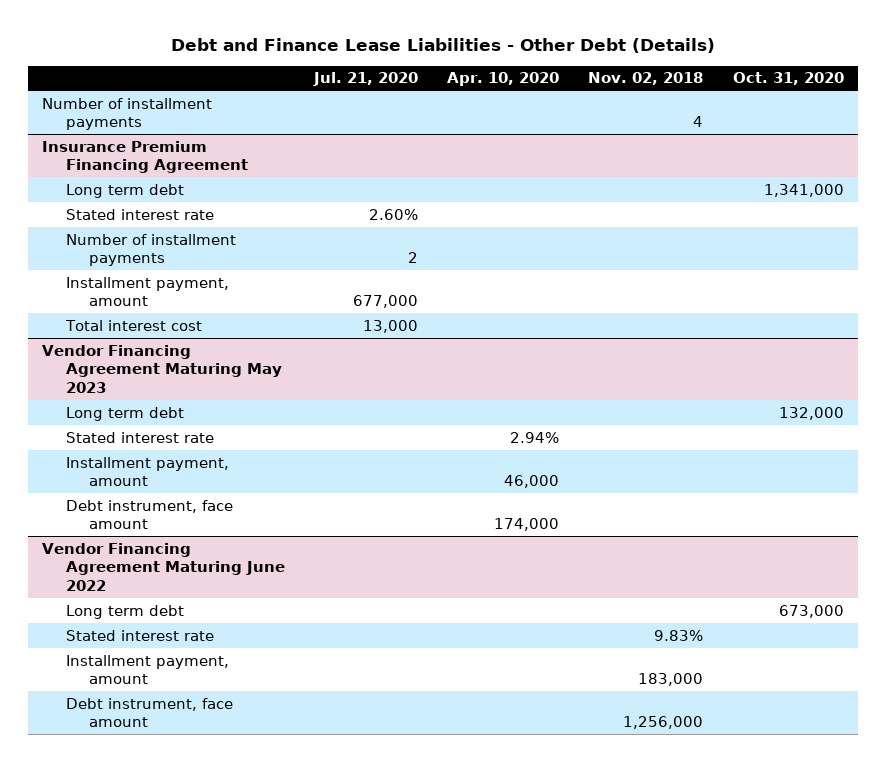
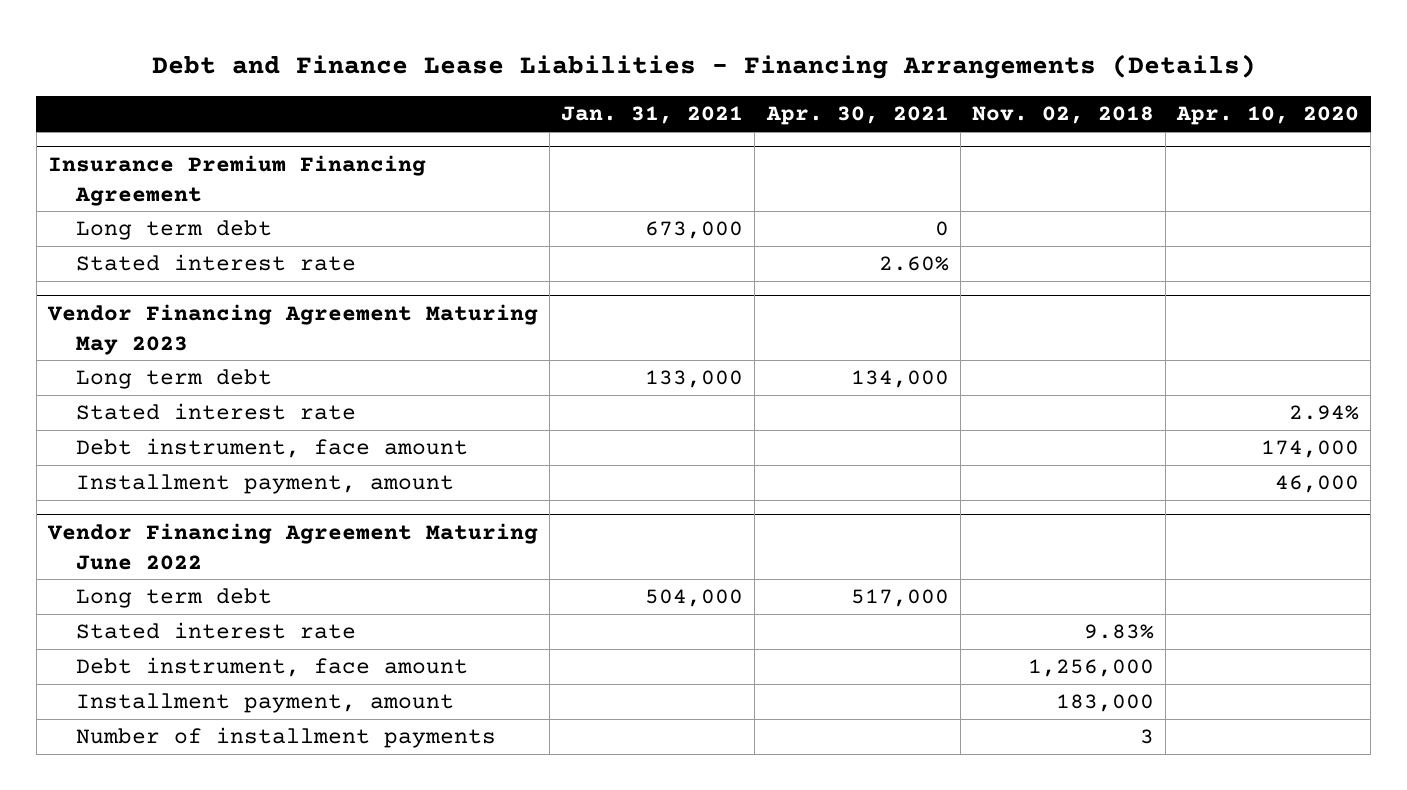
- Debt and Finance Lease Liabilities - Other Debt (Details)
+ Debt and Finance Lease Liabilities - Financing Arrangements (Details)
- | Jul. 21, 2020 | Apr. 10, 2020 | Nov. 02, 2018 | Oct. 31, 2020
+ | Jan. 31, 2021 | Apr. 30, 2021 | Nov. 02, 2018 | Apr. 10, 2020
- Number of installment payments | | | 4 |
@ Insurance Premium Financing Agreement
- Number of installment payments | 2 | | |
- Installment payment, amount | 677,000 | | |
- Total interest cost | 13,000 | | |
@ Vendor Financing Agreement Maturing May 2023
moved down: Installment payment, amount | | | | 46,000
@ Vendor Financing Agreement Maturing June 2022
moved down: Installment payment, amount | | | 183,000 |
+ Number of installment payments | | | 3 |

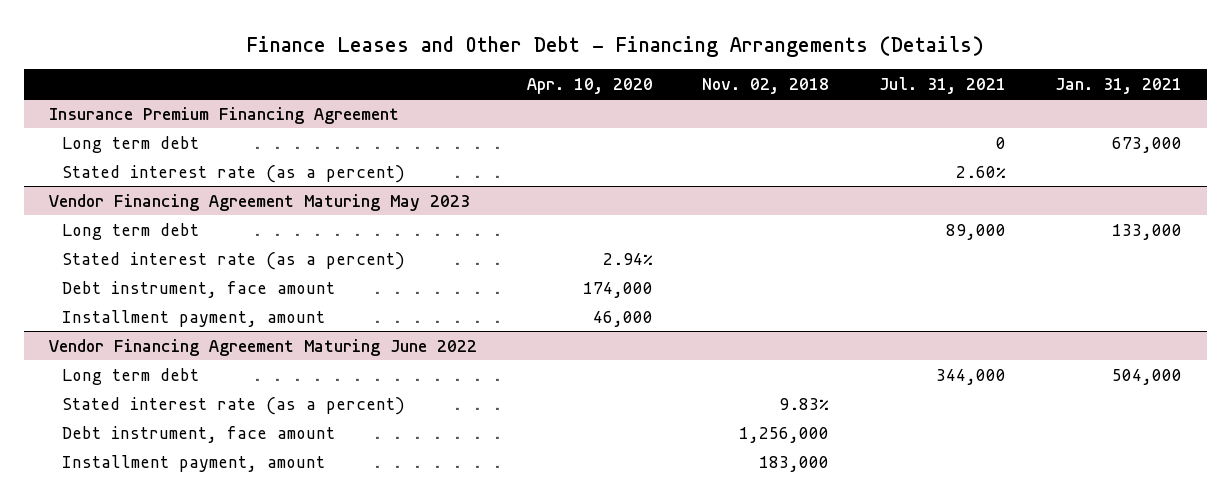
- Debt and Finance Lease Liabilities - Financing Arrangements (Details)
+ Finance Leases and Other Debt - Financing Arrangements (Details)
- | Jan. 31, 2021 | Apr. 30, 2021 | Nov. 02, 2018 | Apr. 10, 2020
+ | Apr. 10, 2020 | Nov. 02, 2018 | Jul. 31, 2021 | Jan. 31, 2021
@ Insurance Premium Financing Agreement
- Stated interest rate | | 2.60% | |
+ Stated interest rate (as a percent) | | | 2.60% |
@ Vendor Financing Agreement Maturing May 2023
- Stated interest rate | | | | 2.94%
+ Stated interest rate (as a percent) | 2.94% | | |
@ Vendor Financing Agreement Maturing June 2022
- Stated interest rate | | | 9.83% |
+ Stated interest rate (as a percent) | | 9.83% | |
- Number of installment payments | | | 3 |

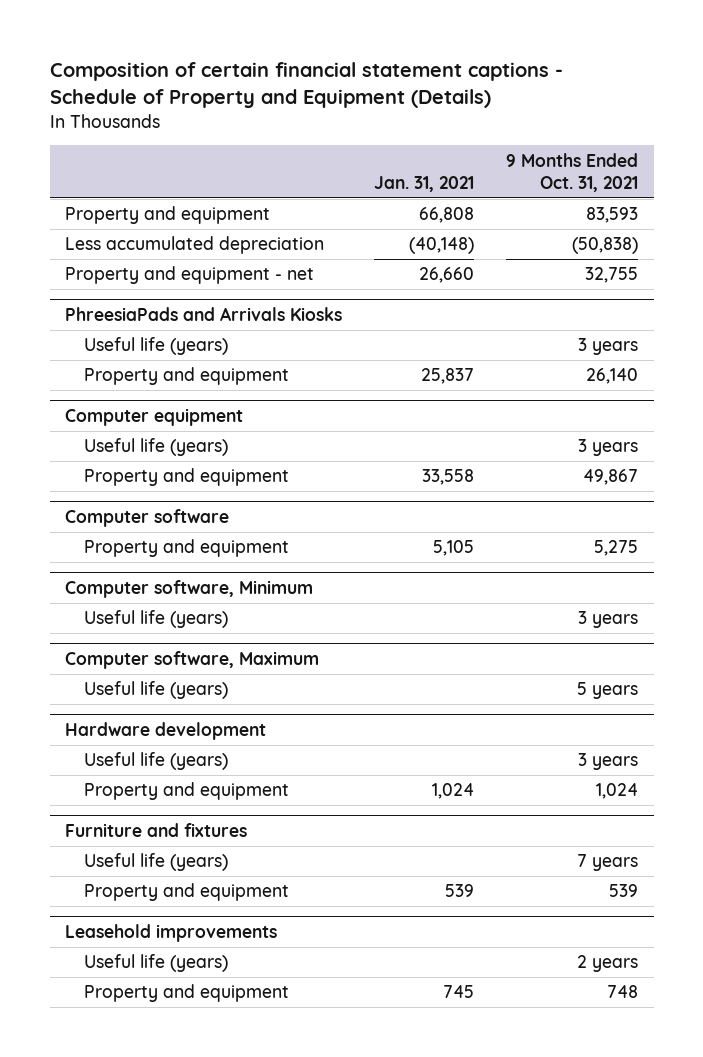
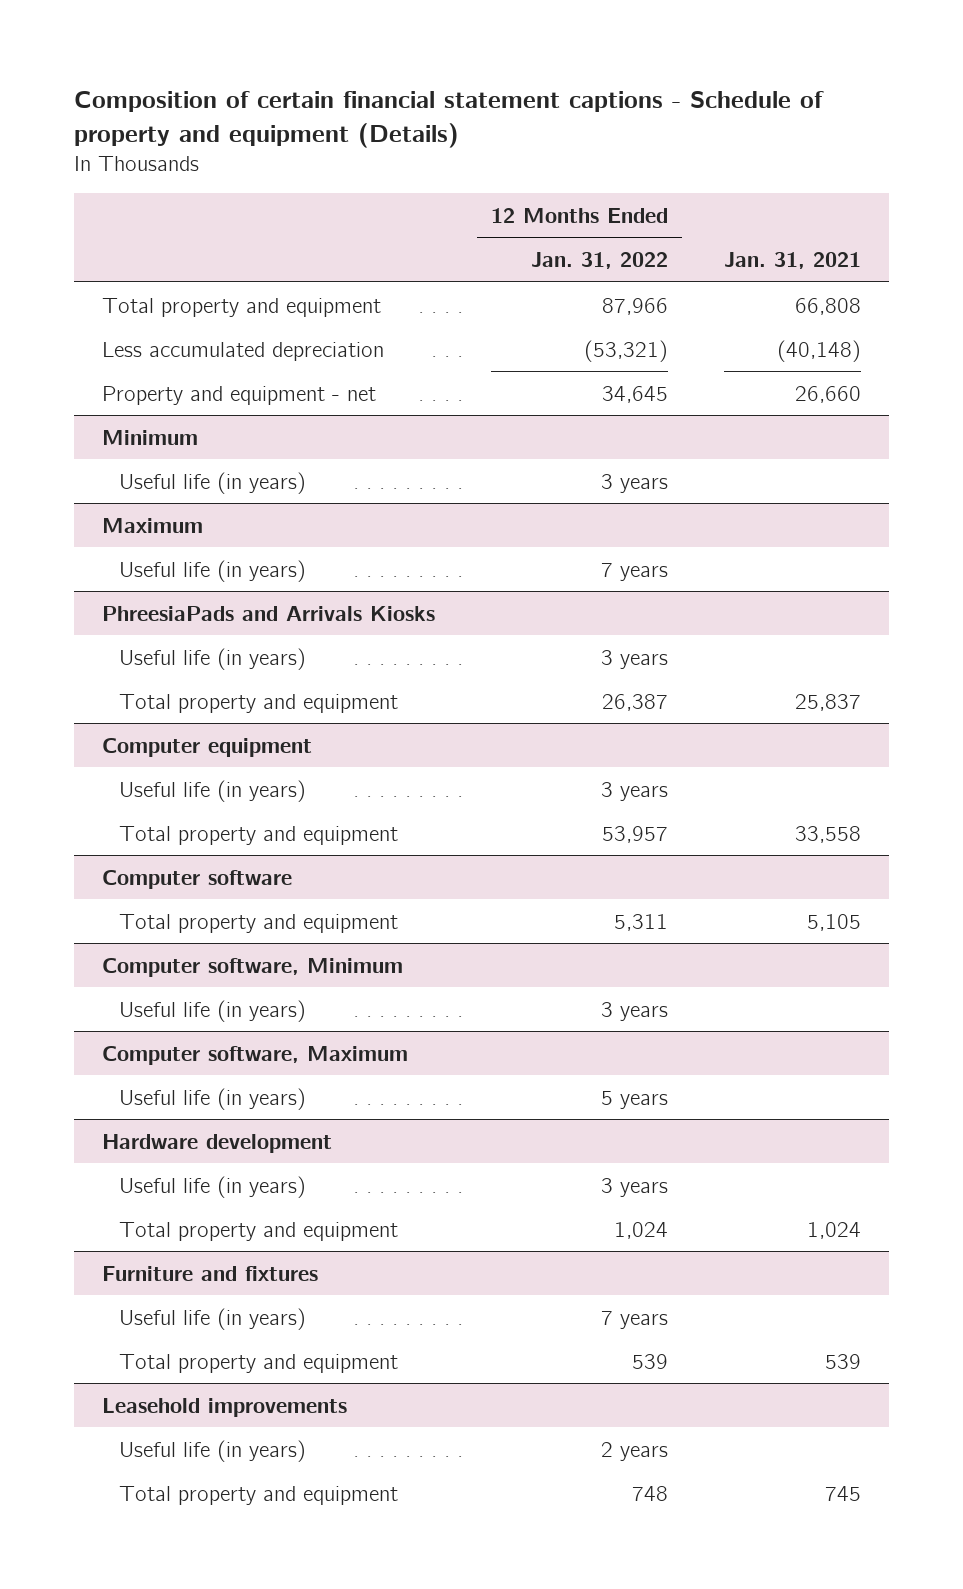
- Composition of certain financial statement captions - Schedule of Property and Equipment (Details)
+ Composition of certain financial statement captions - Schedule of property and equipment (Details)
- | Jan. 31, 2021 | 9 Months Ended Oct. 31, 2021
+ | 12 Months Ended Jan. 31, 2022 | Jan. 31, 2021
- Property and equipment | 66,808 | 83,593
+ Total property and equipment | 87,966 | 66,808
+ Minimum
+ Useful life (in years) | 3 years |
+ Maximum
+ Useful life (in years) | 7 years |
@ PhreesiaPads and Arrivals Kiosks
- Useful life (years) | | 3 years
- Property and equipment | 25,837 | 26,140
+ Useful life (in years) | 3 years |
+ Total property and equipment | 26,387 | 25,837
@ Computer equipment
- Useful life (years) | | 3 years
- Property and equipment | 33,558 | 49,867
+ Useful life (in years) | 3 years |
+ Total property and equipment | 53,957 | 33,558
@ Computer software
- Property and equipment | 5,105 | 5,275
+ Total property and equipment | 5,311 | 5,105
@ Computer software, Minimum
- Useful life (years) | | 3 years
+ Useful life (in years) | 3 years |
@ Computer software, Maximum
- Useful life (years) | | 5 years
+ Useful life (in years) | 5 years |
@ Hardware development
- Useful life (years) | | 3 years
- Property and equipment | 1,024 | 1,024
+ Useful life (in years) | 3 years |
+ Total property and equipment | 1,024 | 1,024
@ Furniture and fixtures
- Useful life (years) | | 7 years
- Property and equipment | 539 | 539
+ Useful life (in years) | 7 years |
+ Total property and equipment | 539 | 539
@ Leasehold improvements
- Useful life (years) | | 2 years
- Property and equipment | 745 | 748
+ Useful life (in years) | 2 years |
+ Total property and equipment | 748 | 745

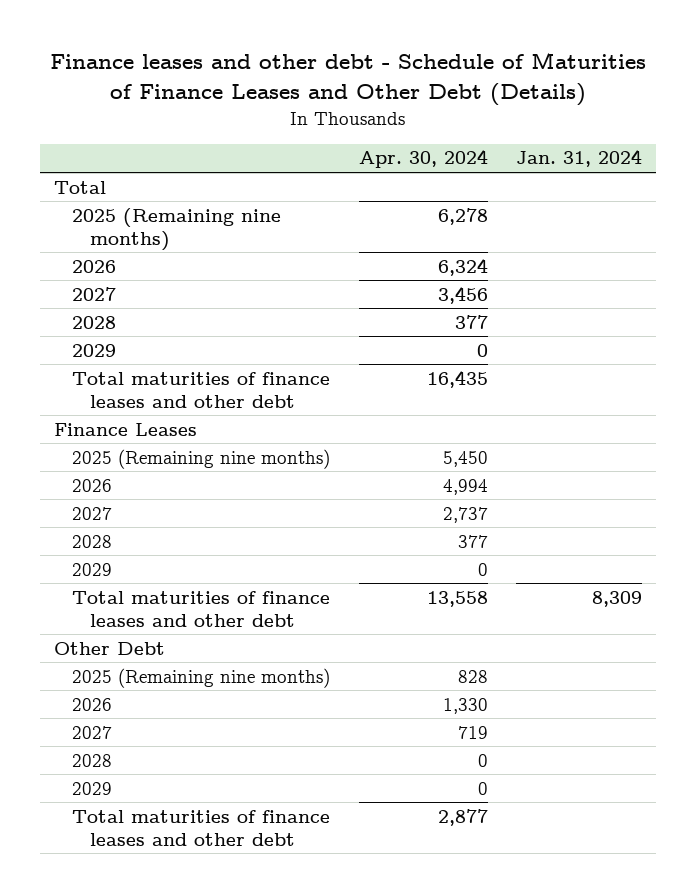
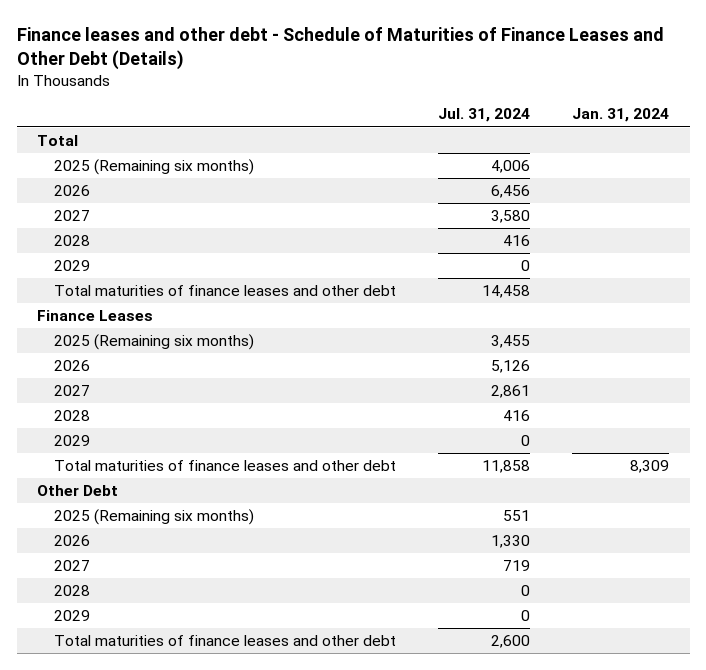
- | Apr. 30, 2024 | Jan. 31, 2024
+ | Jul. 31, 2024 | Jan. 31, 2024
- 2025 (Remaining nine months) | 6,278 |
+ 2025 (Remaining six months) | 4,006 |
- 2025 (Remaining nine months) | 5,450 |
+ 2025 (Remaining six months) | 3,455 |
- 2025 (Remaining nine months) | 828 |
+ 2025 (Remaining six months) | 551 |

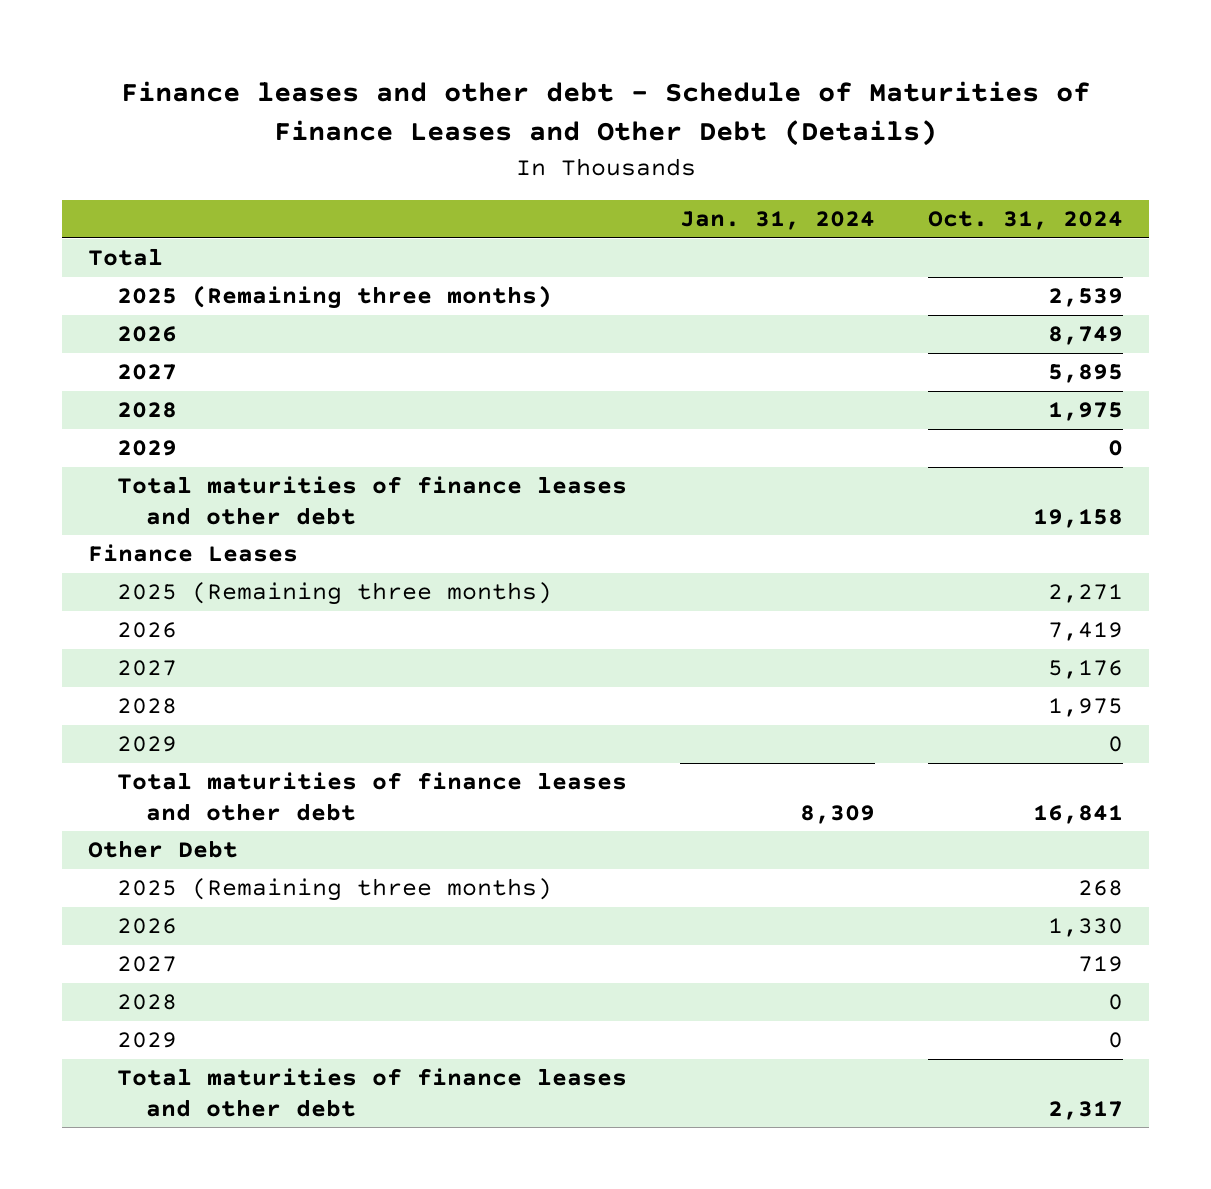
- | Jul. 31, 2024 | Jan. 31, 2024
+ | Jan. 31, 2024 | Oct. 31, 2024
- 2025 (Remaining six months) | 4,006 |
+ 2025 (Remaining three months) | | 2,539
- 2025 (Remaining six months) | 3,455 |
+ 2025 (Remaining three months) | | 2,271
- 2025 (Remaining six months) | 551 |
+ 2025 (Remaining three months) | | 268

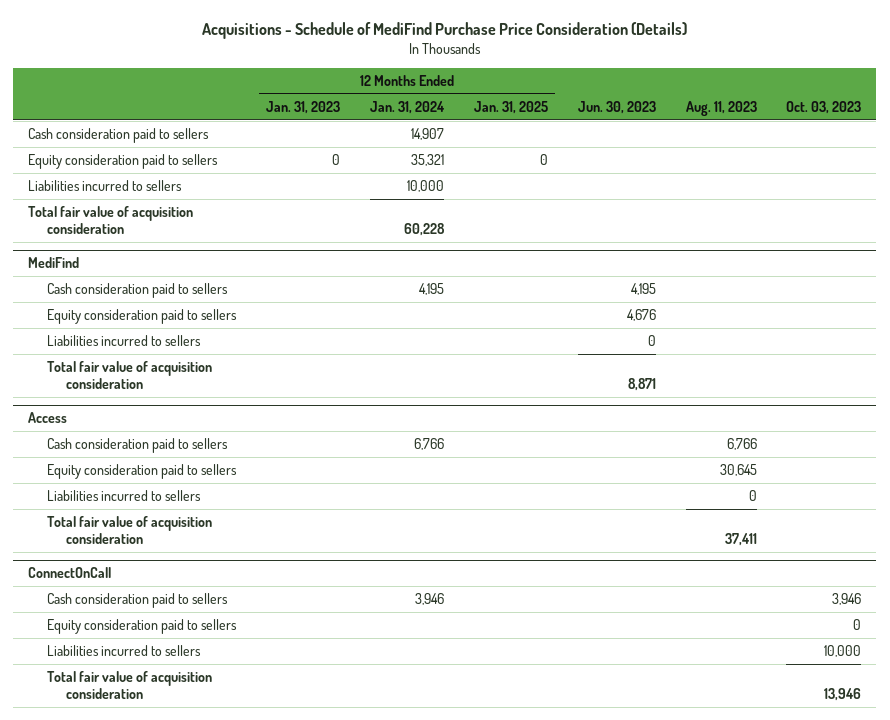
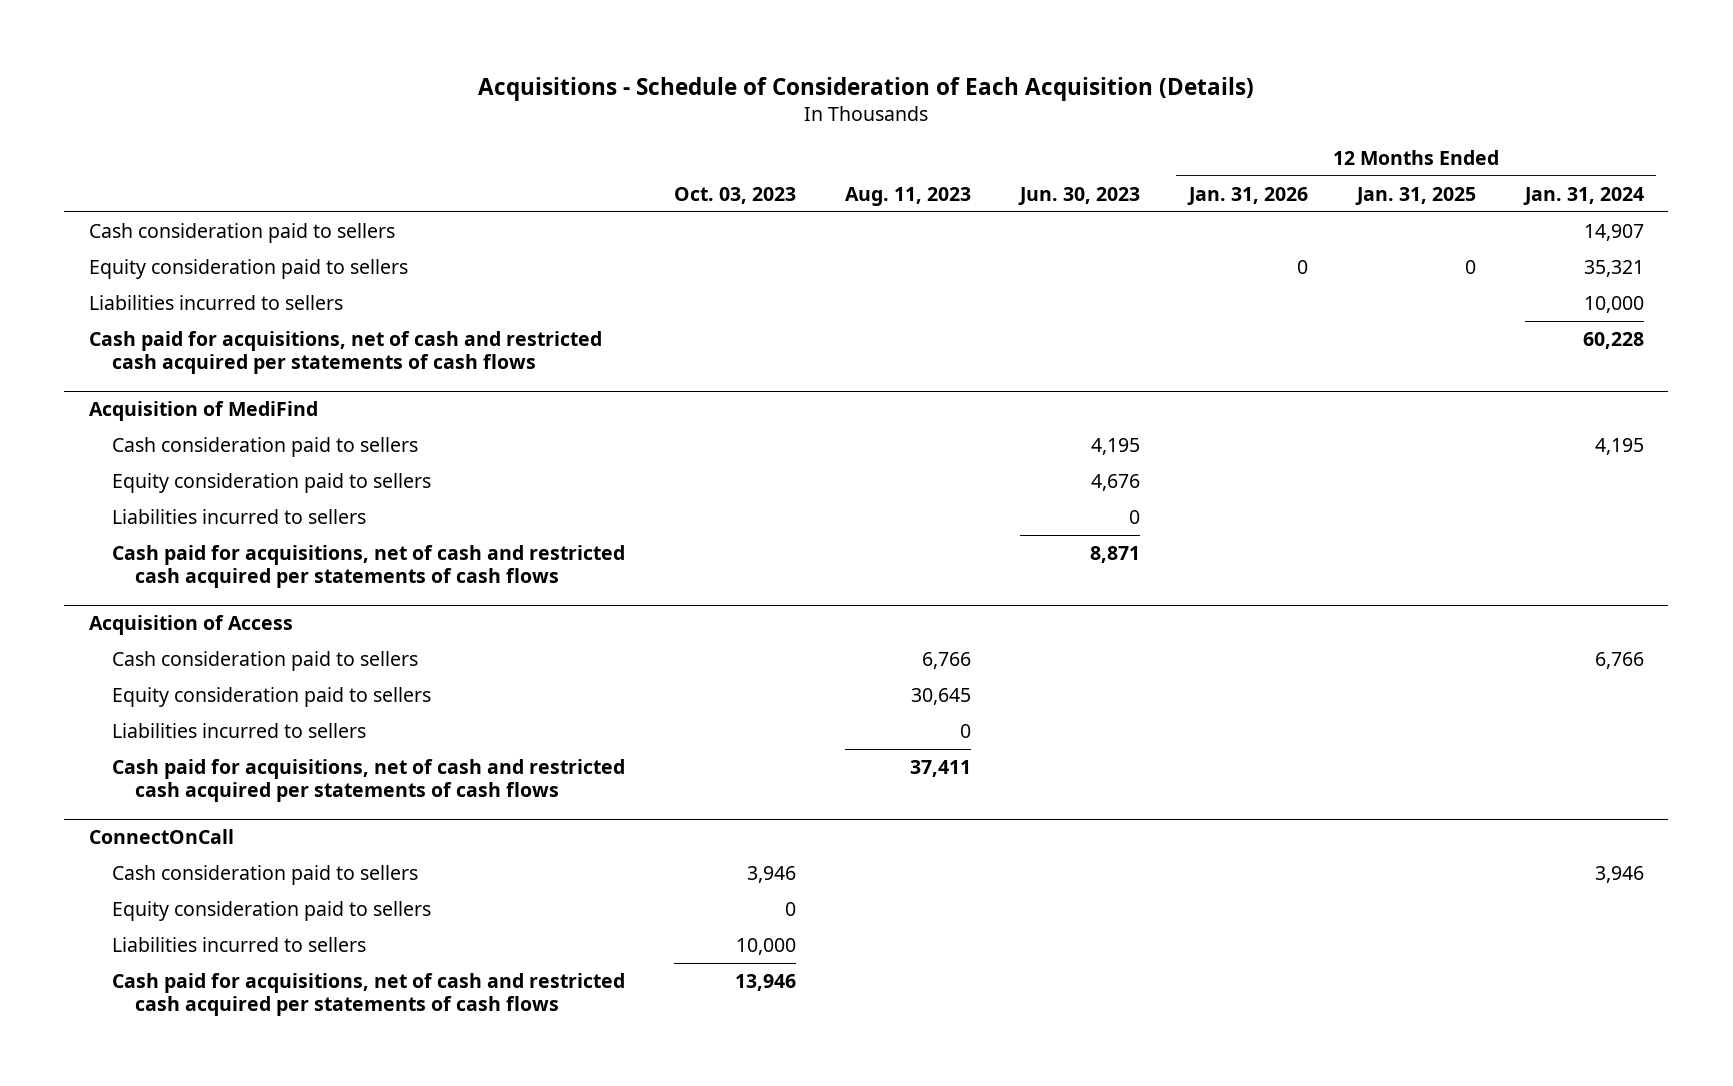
- Acquisitions - Schedule of MediFind Purchase Price Consideration (Details)
+ Acquisitions - Schedule of Consideration of Each Acquisition (Details)
- | 12 Months Ended Jan. 31, 2023 | 12 Months Ended Jan. 31, 2024 | 12 Months Ended Jan. 31, 2025 | Jun. 30, 2023 | Aug. 11, 2023 | Oct. 03, 2023
+ | Oct. 03, 2023 | Aug. 11, 2023 | Jun. 30, 2023 | 12 Months Ended Jan. 31, 2026 | 12 Months Ended Jan. 31, 2025 | 12 Months Ended Jan. 31, 2024
- Total fair value of acquisition consideration | | 60,228 | | | |
- MediFind
+ Cash paid for acquisitions, net of cash and restricted cash acquired per statements of cash flows | | | | | | 60,228
+ Acquisition of MediFind
- Total fair value of acquisition consideration | | | | 8,871 | |
- Access
+ Cash paid for acquisitions, net of cash and restricted cash acquired per statements of cash flows | | | 8,871 | | |
+ Acquisition of Access
- Total fair value of acquisition consideration | | | | | 37,411 |
+ Cash paid for acquisitions, net of cash and restricted cash acquired per statements of cash flows | | 37,411 | | | |
@ ConnectOnCall
- Total fair value of acquisition consideration | | | | | | 13,946
+ Cash paid for acquisitions, net of cash and restricted cash acquired per statements of cash flows | 13,946 | | | | |

